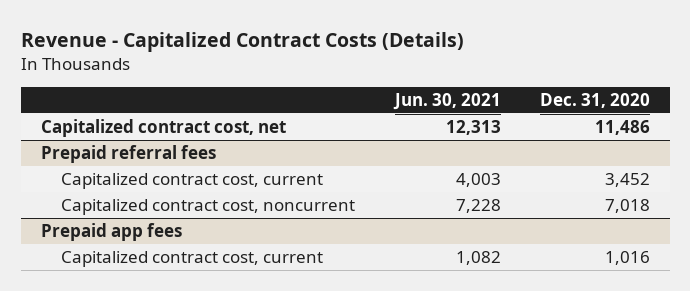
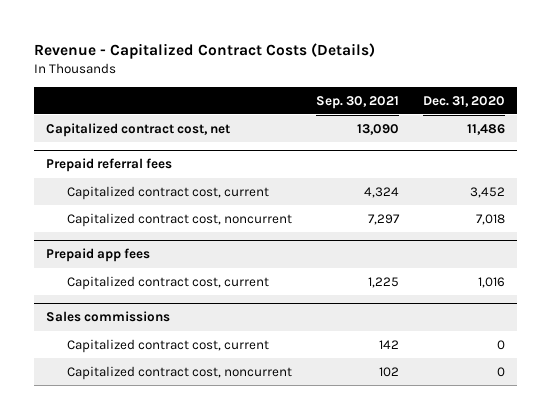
- | Jun. 30, 2021 | Dec. 31, 2020
+ | Sep. 30, 2021 | Dec. 31, 2020
+ Sales commissions
+ Capitalized contract cost, current | 142 | 0
+ Capitalized contract cost, noncurrent | 102 | 0

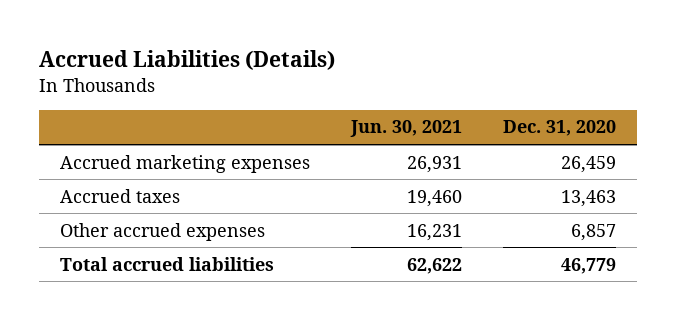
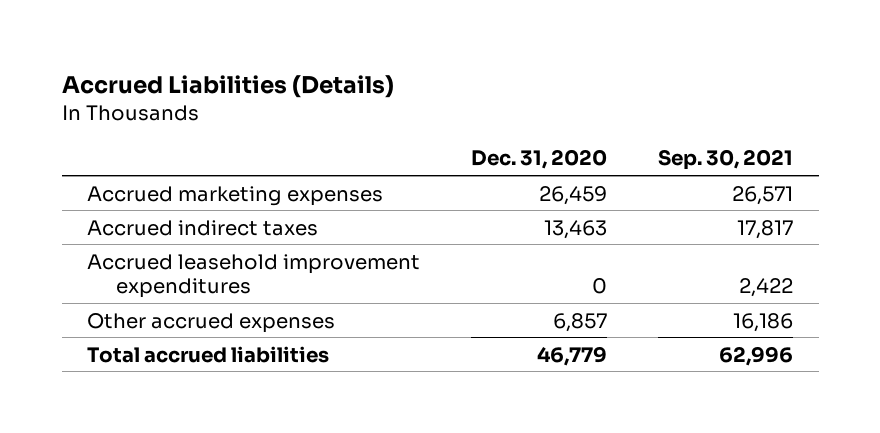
- | Jun. 30, 2021 | Dec. 31, 2020
+ | Dec. 31, 2020 | Sep. 30, 2021
- Accrued taxes | 19,460 | 13,463
+ Accrued indirect taxes | 13,463 | 17,817
+ Accrued leasehold improvement expenditures | 0 | 2,422

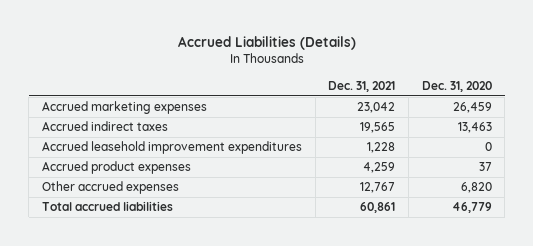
- | Dec. 31, 2020 | Sep. 30, 2021
+ | Dec. 31, 2021 | Dec. 31, 2020
- Other accrued expenses | 6,857 | 16,186
+ Accrued product expenses | 4,259 | 37
+ Other accrued expenses | 12,767 | 6,820

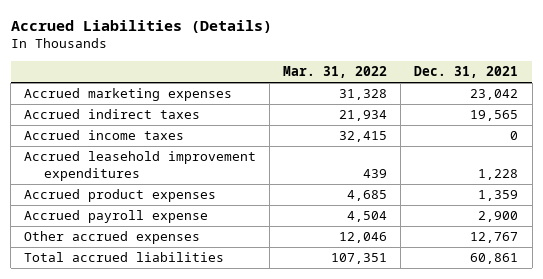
- | Dec. 31, 2021 | Dec. 31, 2020
+ | Mar. 31, 2022 | Dec. 31, 2021
+ Accrued income taxes | 32,415 | 0
- Accrued product expenses | 4,259 | 37
+ Accrued product expenses | 4,685 | 1,359
+ Accrued payroll expense | 4,504 | 2,900

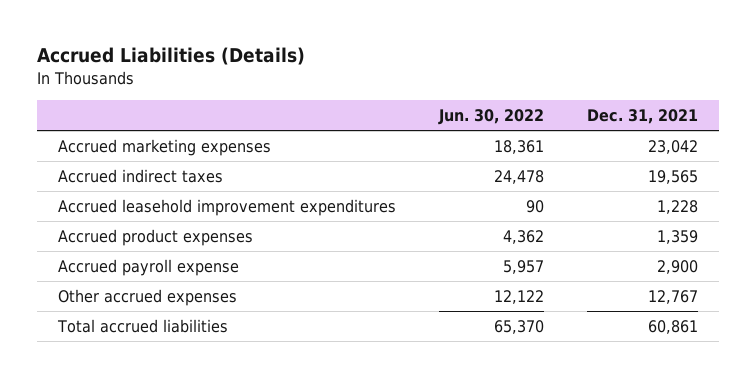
- | Mar. 31, 2022 | Dec. 31, 2021
+ | Jun. 30, 2022 | Dec. 31, 2021
- Accrued income taxes | 32,415 | 0

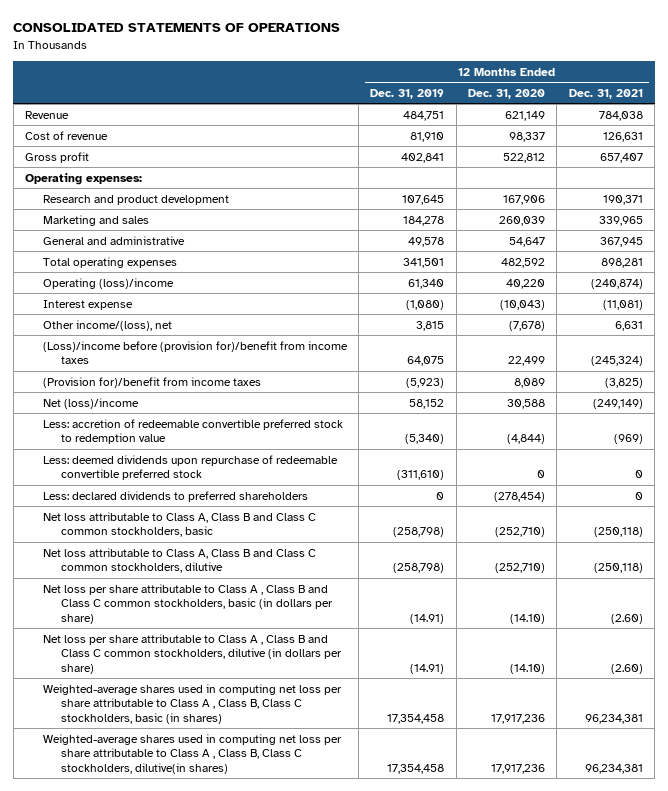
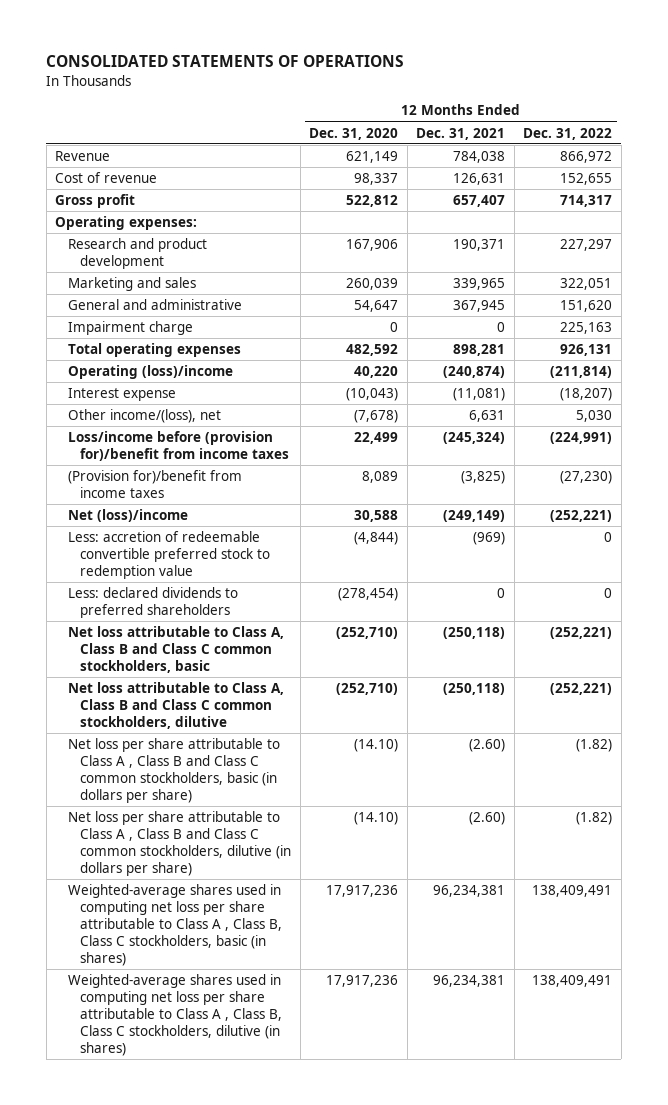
- | 12 Months Ended Dec. 31, 2019 | 12 Months Ended Dec. 31, 2020 | 12 Months Ended Dec. 31, 2021
+ | 12 Months Ended Dec. 31, 2020 | 12 Months Ended Dec. 31, 2021 | 12 Months Ended Dec. 31, 2022
+ Impairment charge | 0 | 0 | 225,163
- (Loss)/income before (provision for)/benefit from income taxes | 64,075 | 22,499 | (245,324)
+ Loss/income before (provision for)/benefit from income taxes | 22,499 | (245,324) | (224,991)
- Less: deemed dividends upon repurchase of redeemable convertible preferred stock | (311,610) | 0 | 0
- Weighted-average shares used in computing net loss per share attributable to Class A , Class B, Class C stockholders, dilutive(in shares) | 17,354,458 | 17,917,236 | 96,234,381
+ Weighted-average shares used in computing net loss per share attributable to Class A , Class B, Class C stockholders, dilutive (in shares) | 17,917,236 | 96,234,381 | 138,409,491

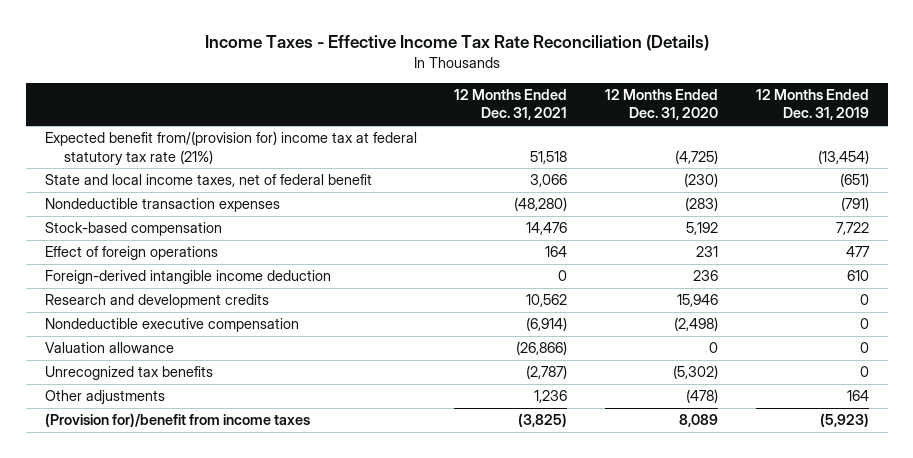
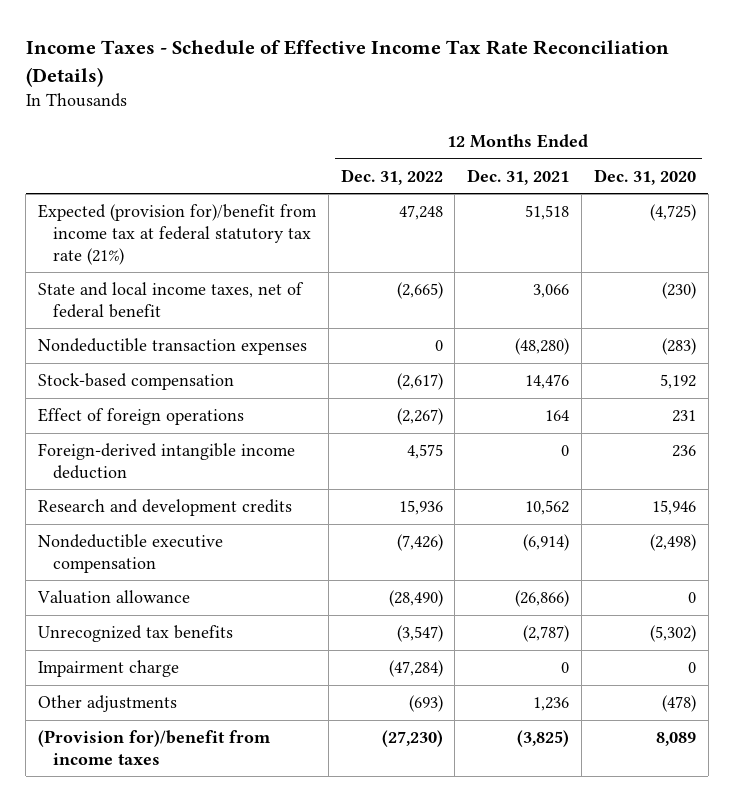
- Income Taxes - Effective Income Tax Rate Reconciliation (Details)
+ Income Taxes - Schedule of Effective Income Tax Rate Reconciliation (Details)
- | 12 Months Ended Dec. 31, 2021 | 12 Months Ended Dec. 31, 2020 | 12 Months Ended Dec. 31, 2019
+ | 12 Months Ended Dec. 31, 2022 | 12 Months Ended Dec. 31, 2021 | 12 Months Ended Dec. 31, 2020
- Expected benefit from/(provision for) income tax at federal statutory tax rate (21%) | 51,518 | (4,725) | (13,454)
+ Expected (provision for)/benefit from income tax at federal statutory tax rate (21%) | 47,248 | 51,518 | (4,725)
+ Impairment charge | (47,284) | 0 | 0

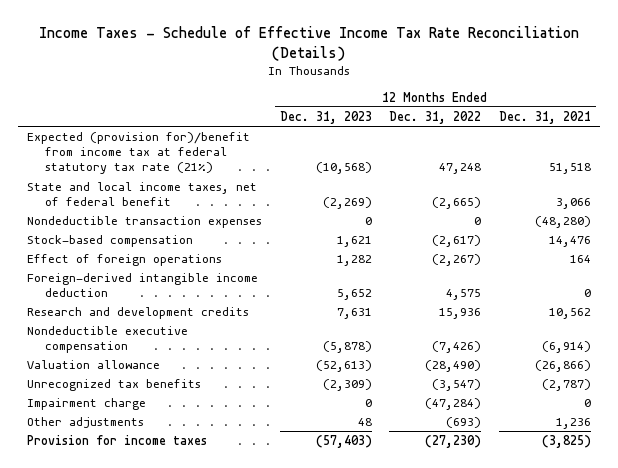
- | 12 Months Ended Dec. 31, 2022 | 12 Months Ended Dec. 31, 2021 | 12 Months Ended Dec. 31, 2020
+ | 12 Months Ended Dec. 31, 2023 | 12 Months Ended Dec. 31, 2022 | 12 Months Ended Dec. 31, 2021
- (Provision for)/benefit from income taxes | (27,230) | (3,825) | 8,089
+ Provision for income taxes | (57,403) | (27,230) | (3,825)

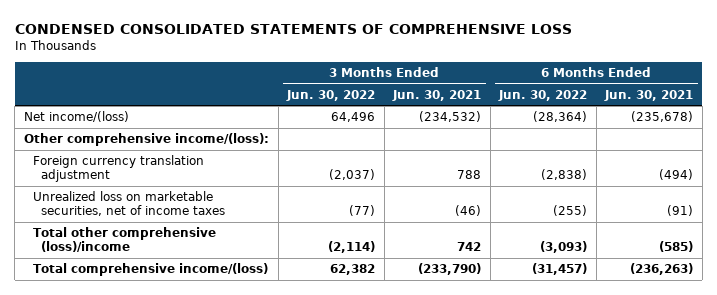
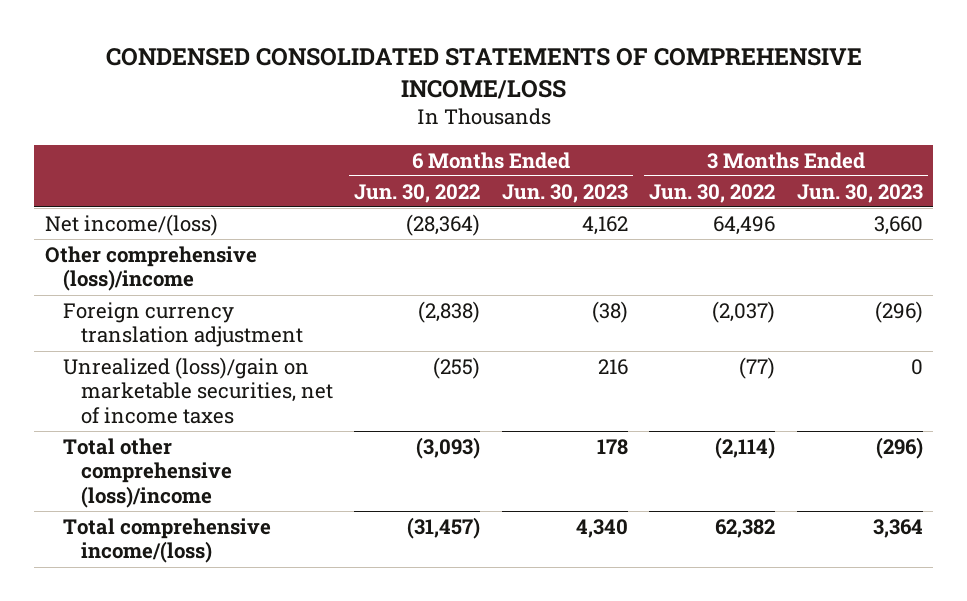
- CONDENSED CONSOLIDATED STATEMENTS OF COMPREHENSIVE LOSS
+ CONDENSED CONSOLIDATED STATEMENTS OF COMPREHENSIVE INCOME/LOSS
- | 3 Months Ended Jun. 30, 2022 | 3 Months Ended Jun. 30, 2021 | 6 Months Ended Jun. 30, 2022 | 6 Months Ended Jun. 30, 2021
+ | 6 Months Ended Jun. 30, 2022 | 6 Months Ended Jun. 30, 2023 | 3 Months Ended Jun. 30, 2022 | 3 Months Ended Jun. 30, 2023
- Other comprehensive income/(loss):
+ Other comprehensive (loss)/income
- Unrealized loss on marketable securities, net of income taxes | (77) | (46) | (255) | (91)
+ Unrealized (loss)/gain on marketable securities, net of income taxes | (255) | 216 | (77) | 0

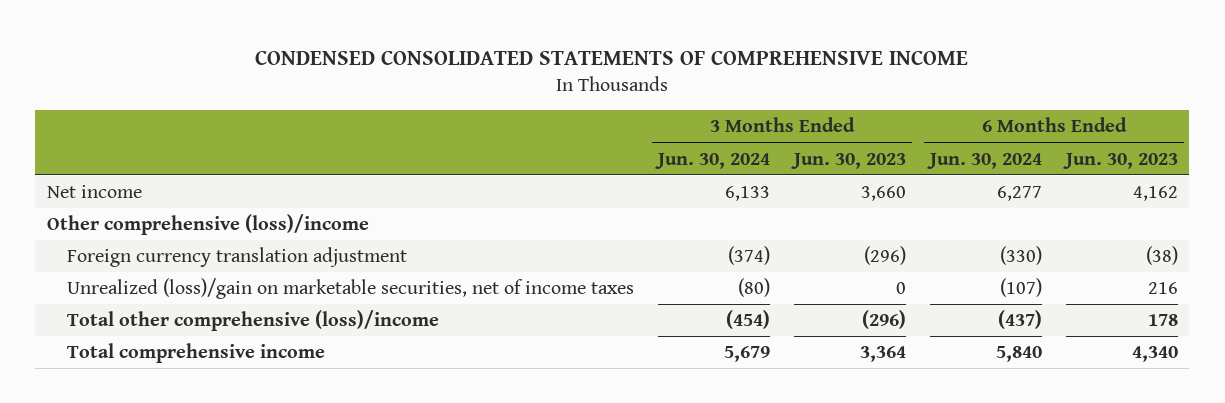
- CONDENSED CONSOLIDATED STATEMENTS OF COMPREHENSIVE INCOME/LOSS
+ CONDENSED CONSOLIDATED STATEMENTS OF COMPREHENSIVE INCOME
- | 6 Months Ended Jun. 30, 2022 | 6 Months Ended Jun. 30, 2023 | 3 Months Ended Jun. 30, 2022 | 3 Months Ended Jun. 30, 2023
+ | 3 Months Ended Jun. 30, 2024 | 3 Months Ended Jun. 30, 2023 | 6 Months Ended Jun. 30, 2024 | 6 Months Ended Jun. 30, 2023
- Net income/(loss) | (28,364) | 4,162 | 64,496 | 3,660
+ Net income | 6,133 | 3,660 | 6,277 | 4,162
- Total comprehensive income/(loss) | (31,457) | 4,340 | 62,382 | 3,364
+ Total comprehensive income | 5,679 | 3,364 | 5,840 | 4,340

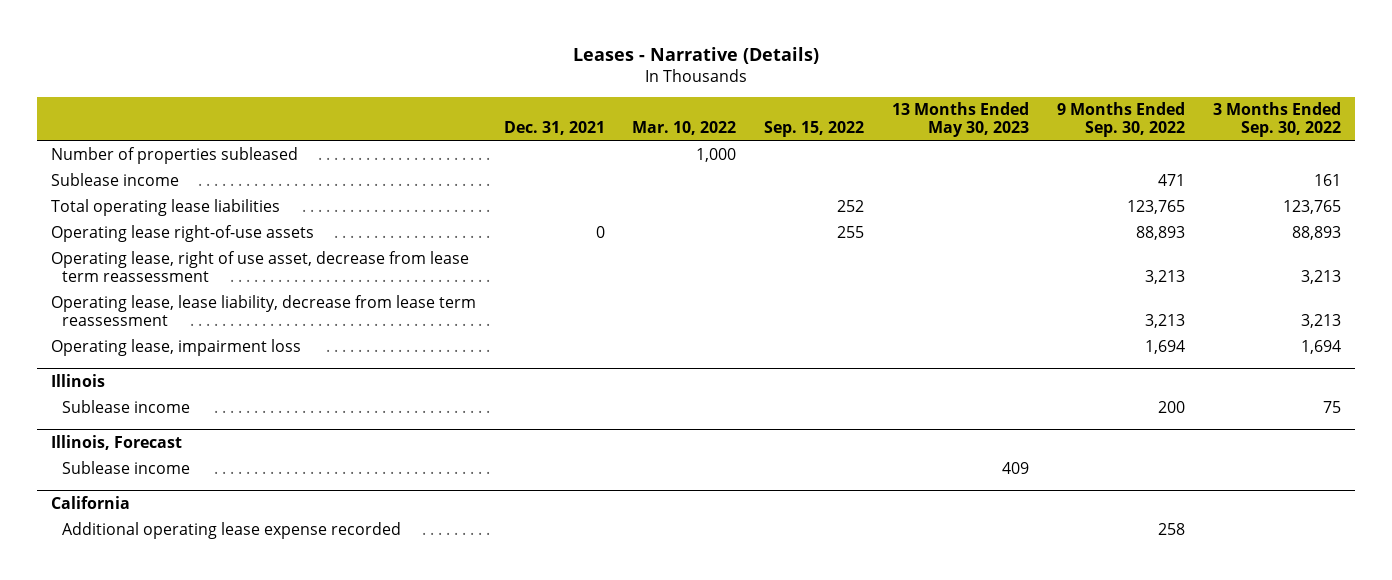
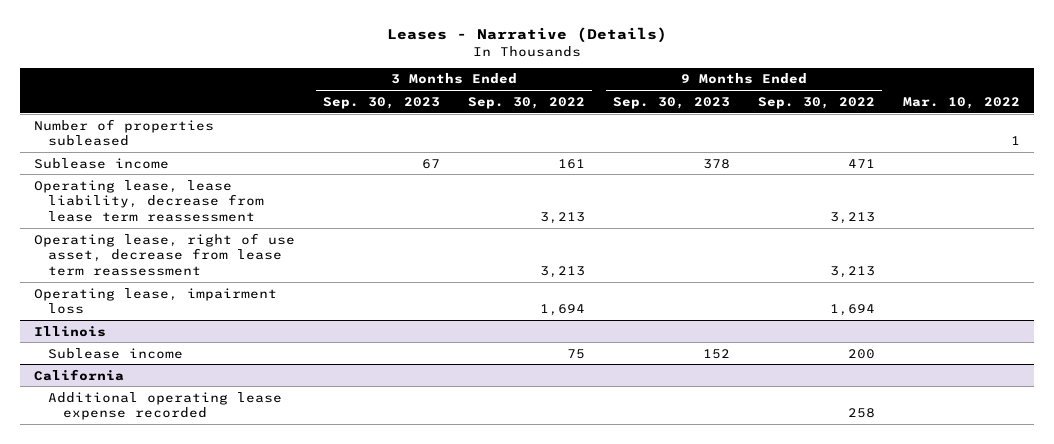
- | Dec. 31, 2021 | Mar. 10, 2022 | Sep. 15, 2022 | 13 Months Ended May 30, 2023 | 9 Months Ended Sep. 30, 2022 | 3 Months Ended Sep. 30, 2022
+ | 3 Months Ended Sep. 30, 2023 | 3 Months Ended Sep. 30, 2022 | 9 Months Ended Sep. 30, 2023 | 9 Months Ended Sep. 30, 2022 | Mar. 10, 2022
- Number of properties subleased | | 1,000 | | | |
+ Number of properties subleased | | | | | 1
- Total operating lease liabilities | | | 252 | | 123,765 | 123,765
- Operating lease right-of-use assets | 0 | | 255 | | 88,893 | 88,893
moved down: Operating lease, right of use asset, decrease from lease term reassessment | | 3,213 | | 3,213 |
- Illinois, Forecast
- Sublease income | | | | 409 | |

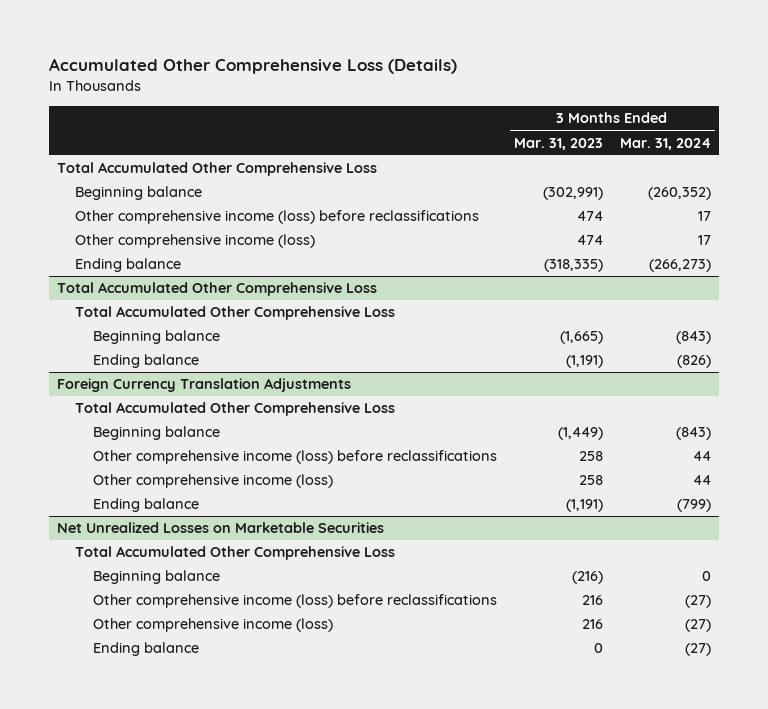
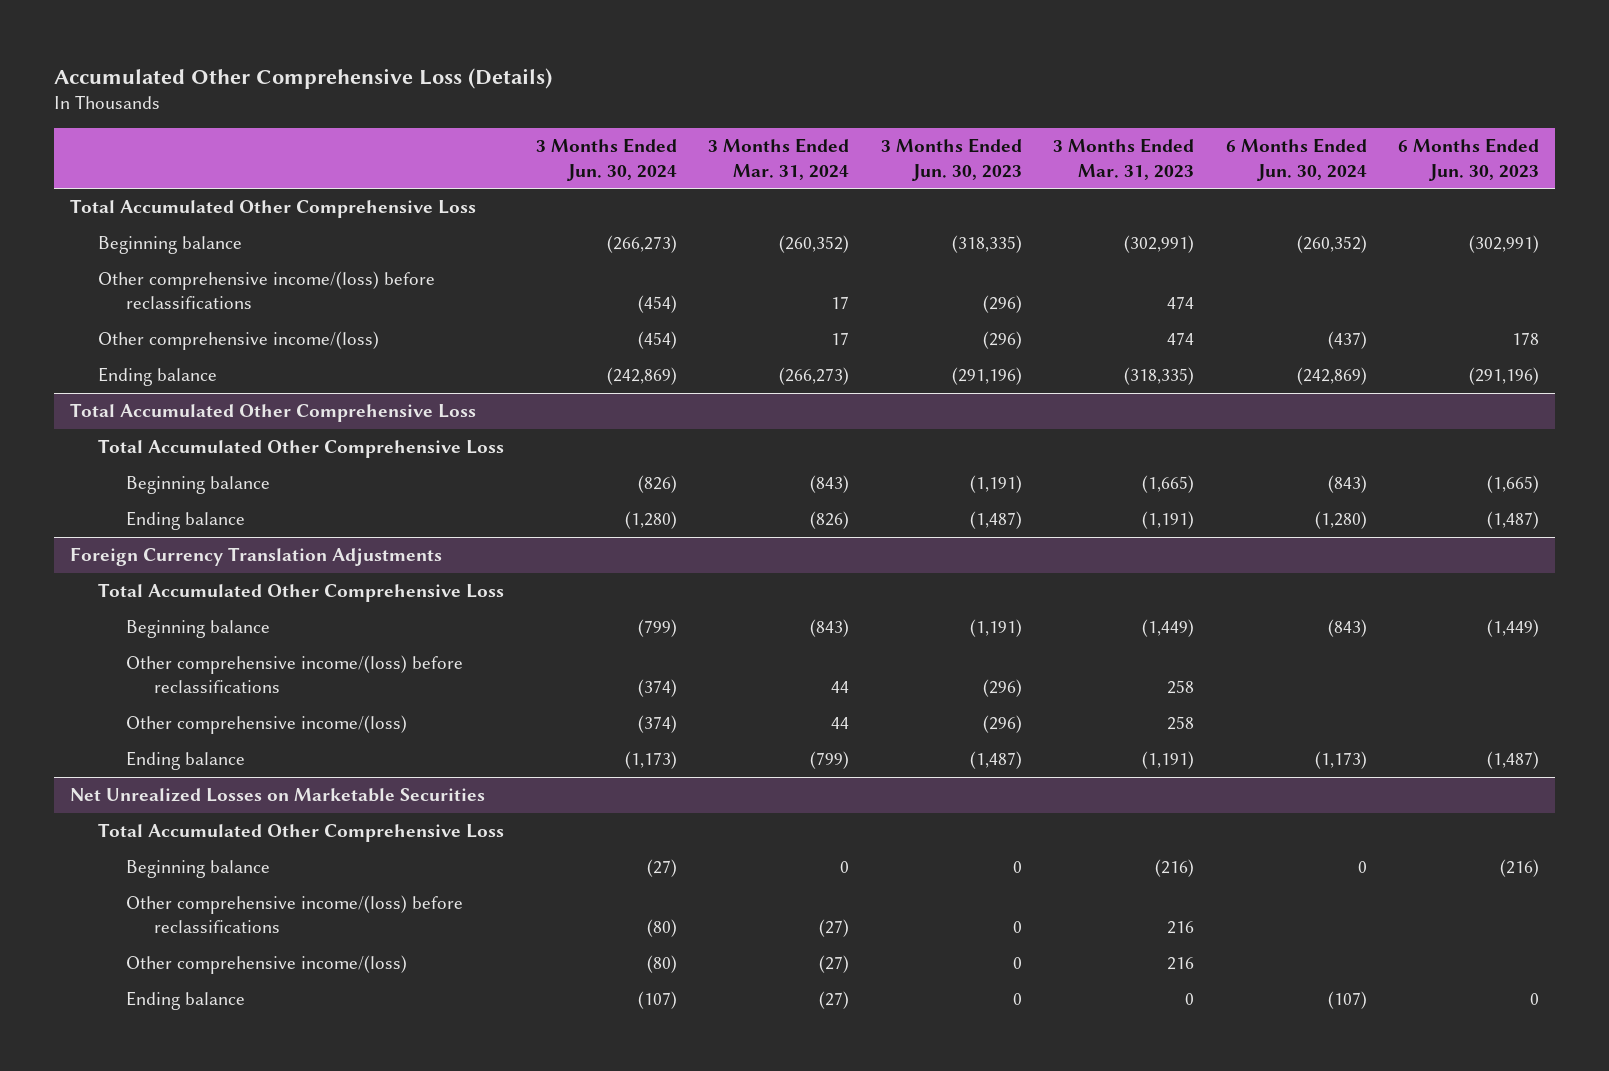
- | 3 Months Ended Mar. 31, 2023 | 3 Months Ended Mar. 31, 2024
+ | 3 Months Ended Jun. 30, 2024 | 3 Months Ended Mar. 31, 2024 | 3 Months Ended Jun. 30, 2023 | 3 Months Ended Mar. 31, 2023 | 6 Months Ended Jun. 30, 2024 | 6 Months Ended Jun. 30, 2023
- Other comprehensive income (loss) before reclassifications | 474 | 17
- Other comprehensive income (loss) | 474 | 17
+ Other comprehensive income/(loss) before reclassifications | (454) | 17 | (296) | 474 | |
+ Other comprehensive income/(loss) | (454) | 17 | (296) | 474 | (437) | 178
@ Foreign Currency Translation Adjustments
- Other comprehensive income (loss) before reclassifications | 258 | 44
- Other comprehensive income (loss) | 258 | 44
+ Other comprehensive income/(loss) before reclassifications | (374) | 44 | (296) | 258 | |
+ Other comprehensive income/(loss) | (374) | 44 | (296) | 258 | |
@ Net Unrealized Losses on Marketable Securities
- Other comprehensive income (loss) before reclassifications | 216 | (27)
- Other comprehensive income (loss) | 216 | (27)
+ Other comprehensive income/(loss) before reclassifications | (80) | (27) | 0 | 216 | |
+ Other comprehensive income/(loss) | (80) | (27) | 0 | 216 | |

